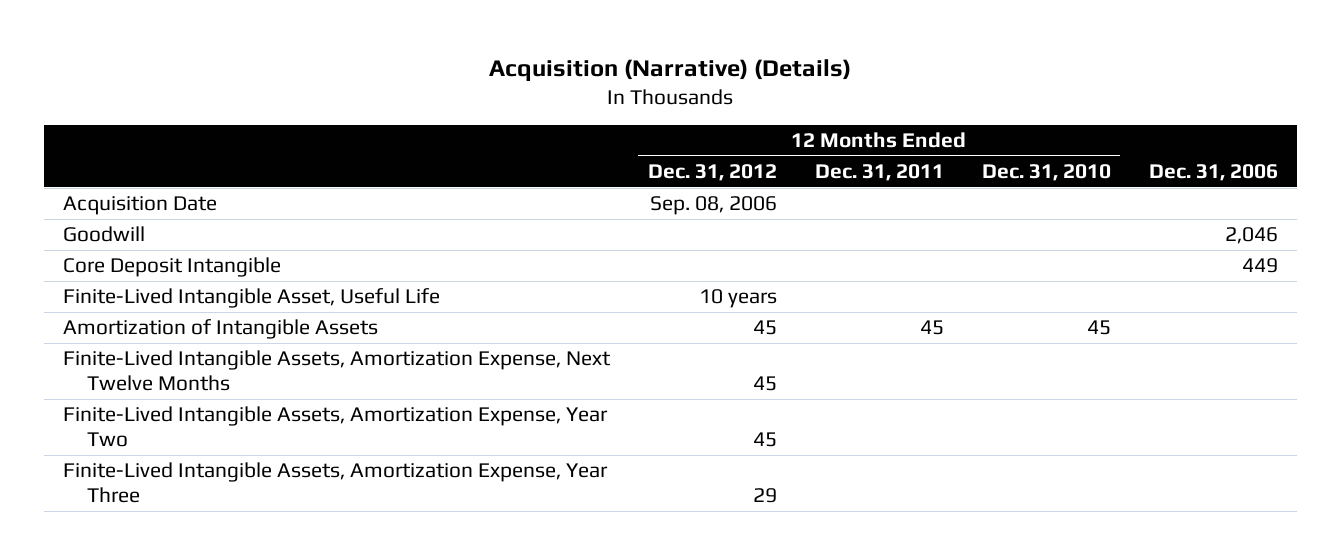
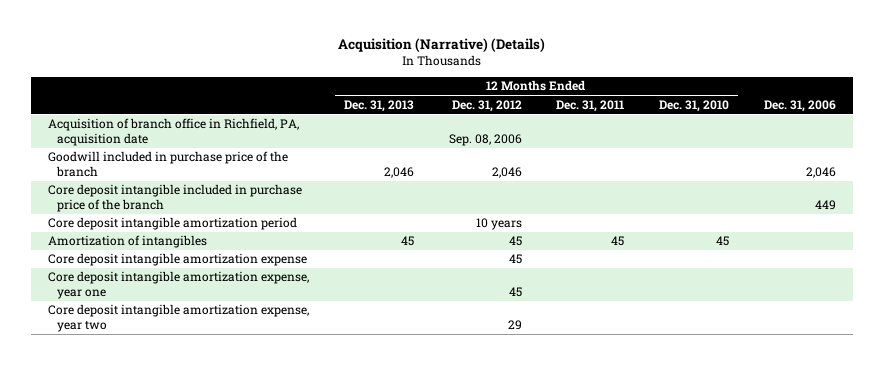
- | 12 Months Ended Dec. 31, 2012 | 12 Months Ended Dec. 31, 2011 | 12 Months Ended Dec. 31, 2010 | Dec. 31, 2006
+ | 12 Months Ended Dec. 31, 2013 | 12 Months Ended Dec. 31, 2012 | 12 Months Ended Dec. 31, 2011 | 12 Months Ended Dec. 31, 2010 | Dec. 31, 2006
- Acquisition Date | Sep. 08, 2006 | | |
- Goodwill | | | | 2,046
- Core Deposit Intangible | | | | 449
- Finite-Lived Intangible Asset, Useful Life | 10 years | | |
- Amortization of Intangible Assets | 45 | 45 | 45 |
- Finite-Lived Intangible Assets, Amortization Expense, Next Twelve Months | 45 | | |
- Finite-Lived Intangible Assets, Amortization Expense, Year Two | 45 | | |
- Finite-Lived Intangible Assets, Amortization Expense, Year Three | 29 | | |
+ Acquisition of branch office in Richfield, PA, acquisition date | | Sep. 08, 2006 | | |
+ Goodwill included in purchase price of the branch | 2,046 | 2,046 | | | 2,046
+ Core deposit intangible included in purchase price of the branch | | | | | 449
+ Core deposit intangible amortization period | | 10 years | | |
+ Amortization of intangibles | 45 | 45 | 45 | 45 |
+ Core deposit intangible amortization expense | | 45 | | |
+ Core deposit intangible amortization expense, year one | | 45 | | |
+ Core deposit intangible amortization expense, year two | | 29 | | |

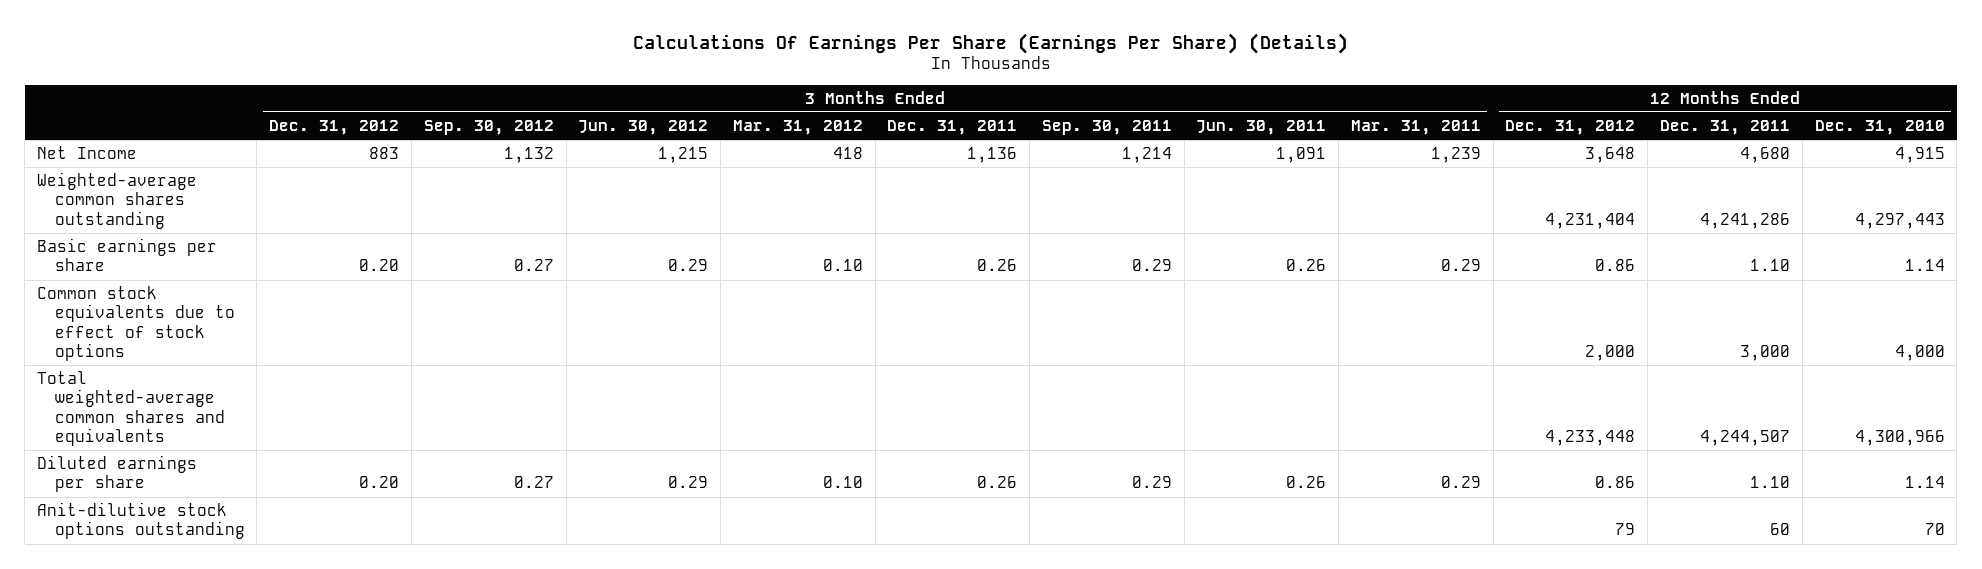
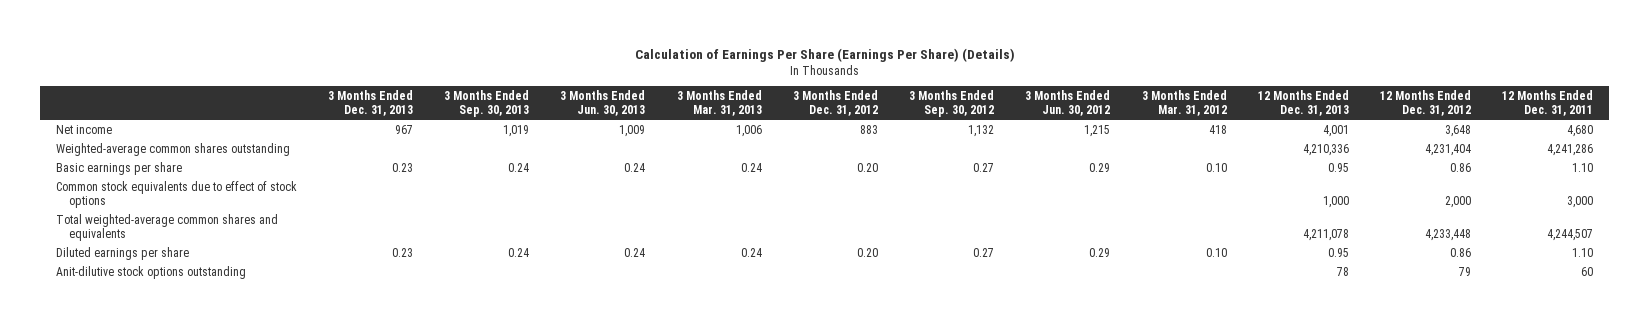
- Calculations Of Earnings Per Share (Earnings Per Share) (Details)
+ Calculation of Earnings Per Share (Earnings Per Share) (Details)
- | 3 Months Ended Dec. 31, 2012 | 3 Months Ended Sep. 30, 2012 | 3 Months Ended Jun. 30, 2012 | 3 Months Ended Mar. 31, 2012 | 3 Months Ended Dec. 31, 2011 | 3 Months Ended Sep. 30, 2011 | 3 Months Ended Jun. 30, 2011 | 3 Months Ended Mar. 31, 2011 | 12 Months Ended Dec. 31, 2012 | 12 Months Ended Dec. 31, 2011 | 12 Months Ended Dec. 31, 2010
+ | 3 Months Ended Dec. 31, 2013 | 3 Months Ended Sep. 30, 2013 | 3 Months Ended Jun. 30, 2013 | 3 Months Ended Mar. 31, 2013 | 3 Months Ended Dec. 31, 2012 | 3 Months Ended Sep. 30, 2012 | 3 Months Ended Jun. 30, 2012 | 3 Months Ended Mar. 31, 2012 | 12 Months Ended Dec. 31, 2013 | 12 Months Ended Dec. 31, 2012 | 12 Months Ended Dec. 31, 2011
- Net Income | 883 | 1,132 | 1,215 | 418 | 1,136 | 1,214 | 1,091 | 1,239 | 3,648 | 4,680 | 4,915
+ Net income | 967 | 1,019 | 1,009 | 1,006 | 883 | 1,132 | 1,215 | 418 | 4,001 | 3,648 | 4,680

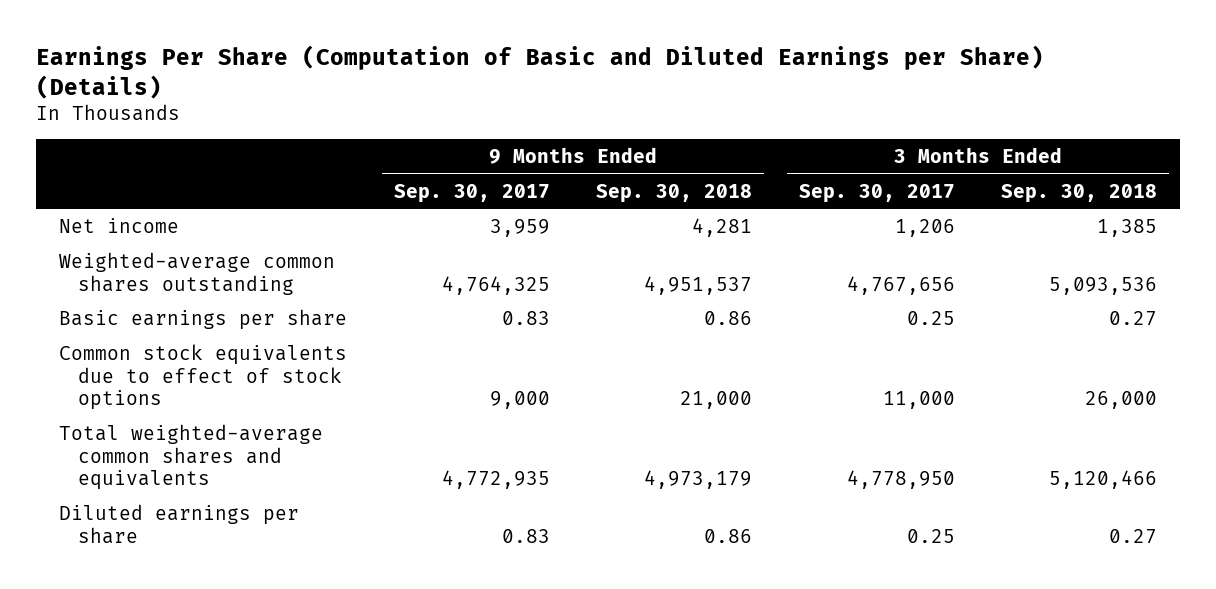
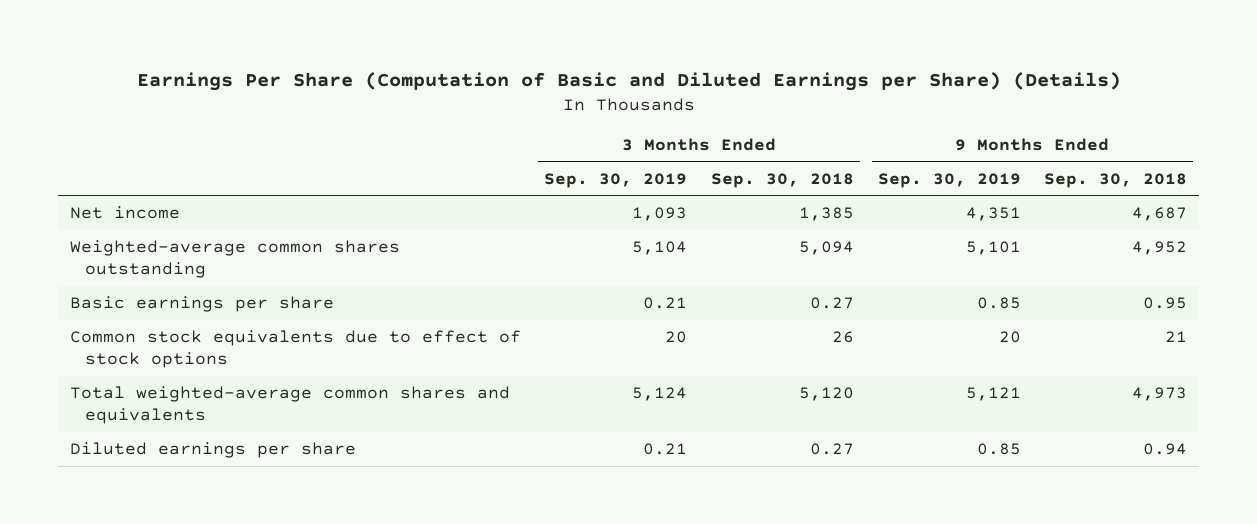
- | 9 Months Ended Sep. 30, 2017 | 9 Months Ended Sep. 30, 2018 | 3 Months Ended Sep. 30, 2017 | 3 Months Ended Sep. 30, 2018
+ | 3 Months Ended Sep. 30, 2019 | 3 Months Ended Sep. 30, 2018 | 9 Months Ended Sep. 30, 2019 | 9 Months Ended Sep. 30, 2018
- Net income | 3,959 | 4,281 | 1,206 | 1,385
- Weighted-average common shares outstanding | 4,764,325 | 4,951,537 | 4,767,656 | 5,093,536
- Basic earnings per share | 0.83 | 0.86 | 0.25 | 0.27
- Common stock equivalents due to effect of stock options | 9,000 | 21,000 | 11,000 | 26,000
- Total weighted-average common shares and equivalents | 4,772,935 | 4,973,179 | 4,778,950 | 5,120,466
- Diluted earnings per share | 0.83 | 0.86 | 0.25 | 0.27
+ Net income | 1,093 | 1,385 | 4,351 | 4,687
+ Weighted-average common shares outstanding | 5,104 | 5,094 | 5,101 | 4,952
+ Basic earnings per share | 0.21 | 0.27 | 0.85 | 0.95
+ Common stock equivalents due to effect of stock options | 20 | 26 | 20 | 21
+ Total weighted-average common shares and equivalents | 5,124 | 5,120 | 5,121 | 4,973
+ Diluted earnings per share | 0.21 | 0.27 | 0.85 | 0.94

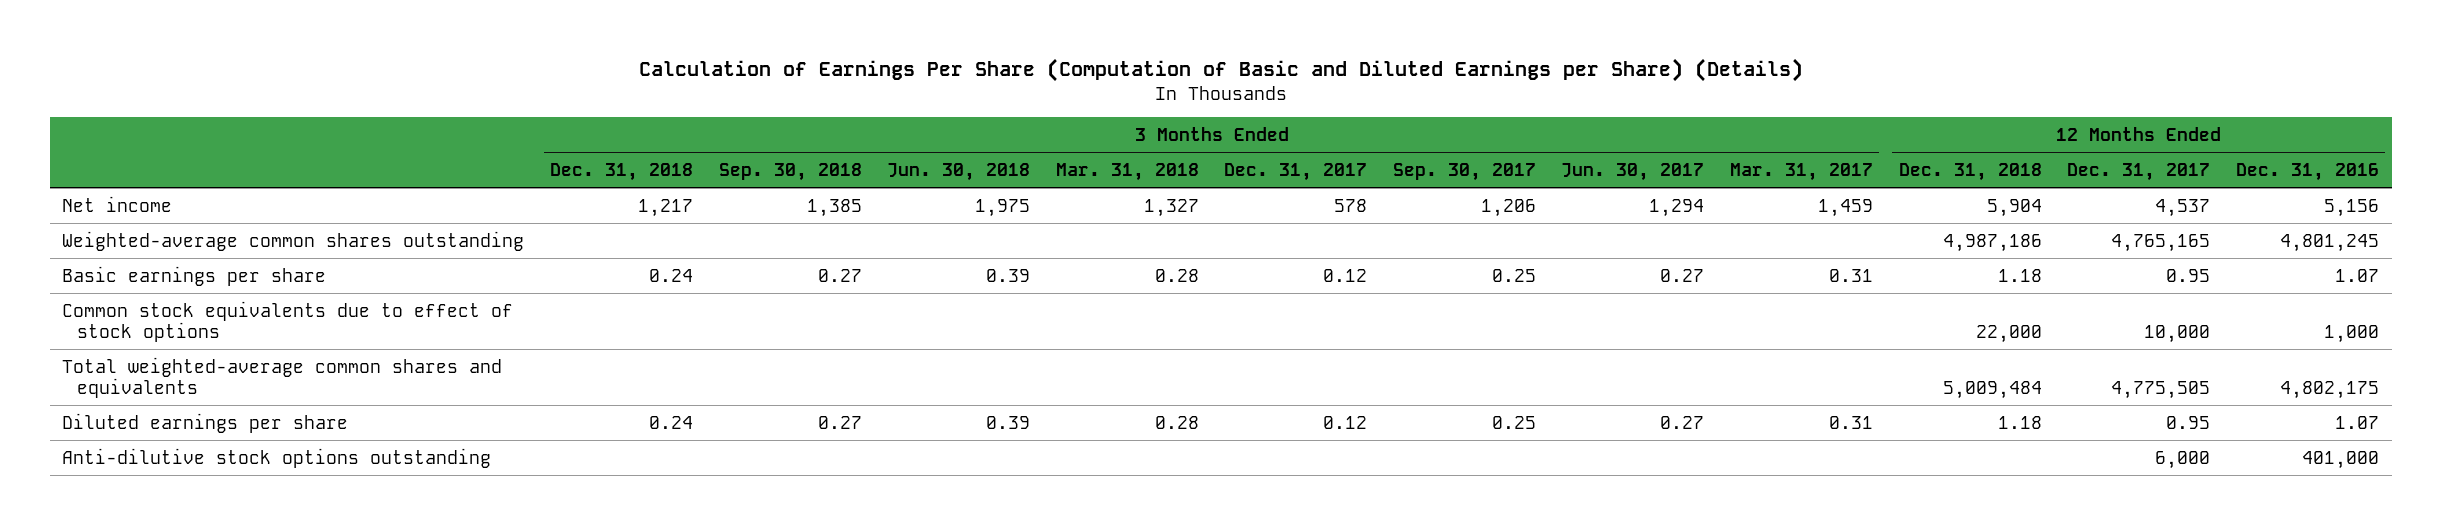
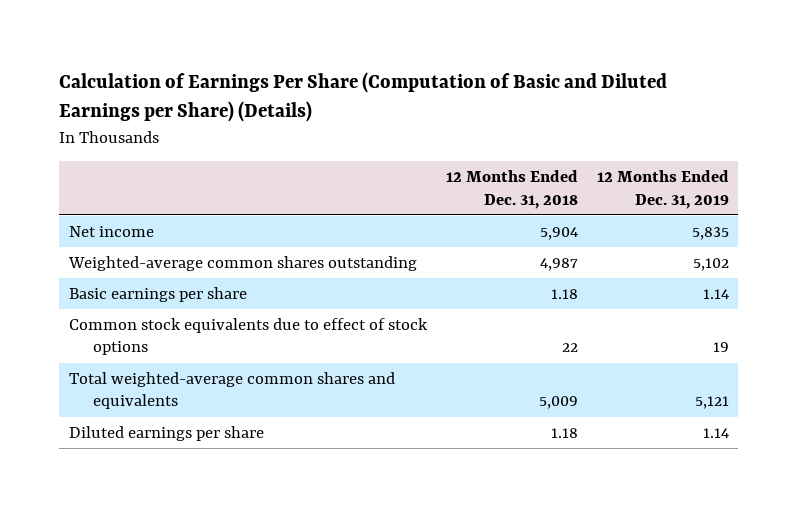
- | 3 Months Ended Dec. 31, 2018 | 3 Months Ended Sep. 30, 2018 | 3 Months Ended Jun. 30, 2018 | 3 Months Ended Mar. 31, 2018 | 3 Months Ended Dec. 31, 2017 | 3 Months Ended Sep. 30, 2017 | 3 Months Ended Jun. 30, 2017 | 3 Months Ended Mar. 31, 2017 | 12 Months Ended Dec. 31, 2018 | 12 Months Ended Dec. 31, 2017 | 12 Months Ended Dec. 31, 2016
+ | 12 Months Ended Dec. 31, 2018 | 12 Months Ended Dec. 31, 2019
- Weighted-average common shares outstanding | | | | | | | | | 4,987,186 | 4,765,165 | 4,801,245
+ Weighted-average common shares outstanding | 4,987 | 5,102
- Common stock equivalents due to effect of stock options | | | | | | | | | 22,000 | 10,000 | 1,000
- Total weighted-average common shares and equivalents | | | | | | | | | 5,009,484 | 4,775,505 | 4,802,175
+ Common stock equivalents due to effect of stock options | 22 | 19
+ Total weighted-average common shares and equivalents | 5,009 | 5,121
- Anti-dilutive stock options outstanding | | | | | | | | | | 6,000 | 401,000

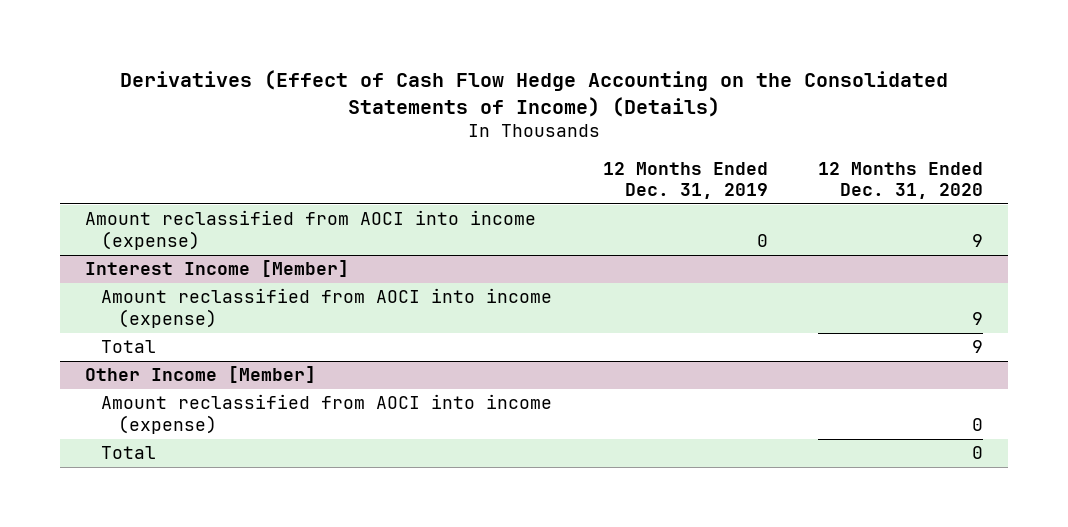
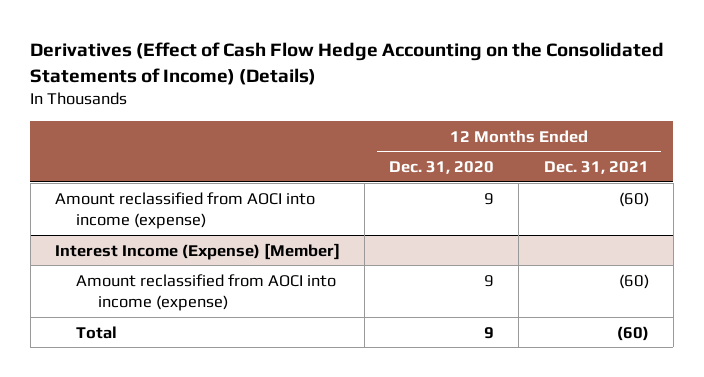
- | 12 Months Ended Dec. 31, 2019 | 12 Months Ended Dec. 31, 2020
+ | 12 Months Ended Dec. 31, 2020 | 12 Months Ended Dec. 31, 2021
- Interest Income [Member]
+ Interest Income (Expense) [Member]
- Other Income [Member]
- Amount reclassified from AOCI into income (expense) | | 0
- Total | | 0

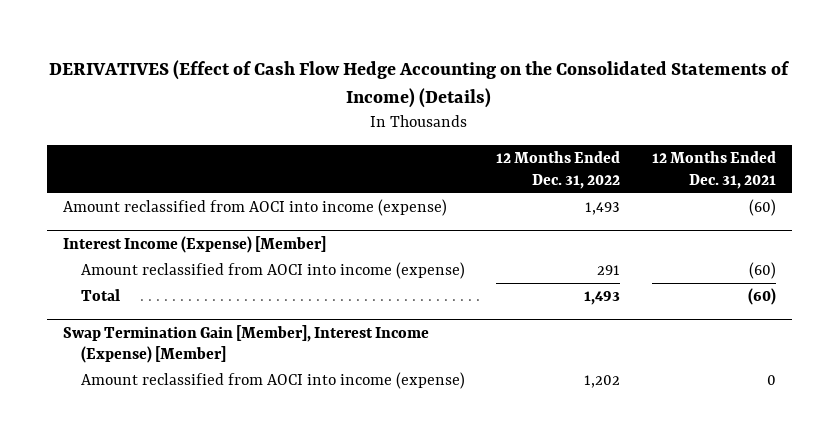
- Derivatives (Effect of Cash Flow Hedge Accounting on the Consolidated Statements of Income) (Details)
+ DERIVATIVES (Effect of Cash Flow Hedge Accounting on the Consolidated Statements of Income) (Details)
- | 12 Months Ended Dec. 31, 2020 | 12 Months Ended Dec. 31, 2021
+ | 12 Months Ended Dec. 31, 2022 | 12 Months Ended Dec. 31, 2021
+ Swap Termination Gain [Member], Interest Income (Expense) [Member]
+ Amount reclassified from AOCI into income (expense) | 1,202 | 0

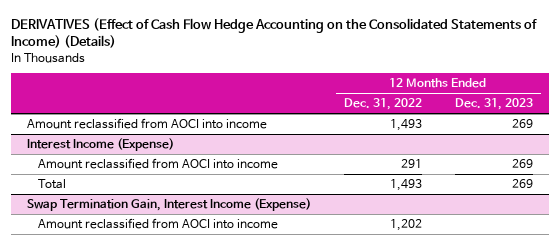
- | 12 Months Ended Dec. 31, 2022 | 12 Months Ended Dec. 31, 2021
+ | 12 Months Ended Dec. 31, 2022 | 12 Months Ended Dec. 31, 2023
- Amount reclassified from AOCI into income (expense) | 1,493 | (60)
- Interest Income (Expense) [Member]
- Amount reclassified from AOCI into income (expense) | 291 | (60)
+ Amount reclassified from AOCI into income | 1,493 | 269
+ Interest Income (Expense)
+ Amount reclassified from AOCI into income | 291 | 269
- Swap Termination Gain [Member], Interest Income (Expense) [Member]
- Amount reclassified from AOCI into income (expense) | 1,202 | 0
+ Swap Termination Gain, Interest Income (Expense)
+ Amount reclassified from AOCI into income | 1,202 |

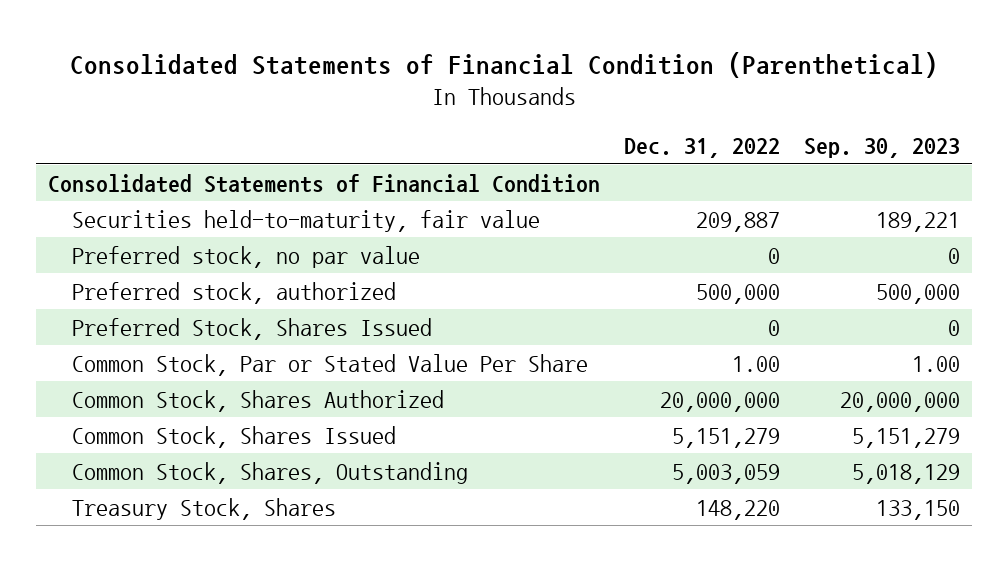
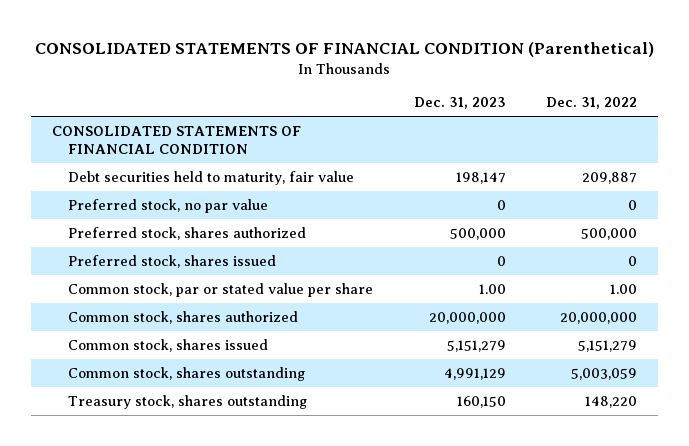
- Consolidated Statements of Financial Condition (Parenthetical)
+ CONSOLIDATED STATEMENTS OF FINANCIAL CONDITION (Parenthetical)
- | Dec. 31, 2022 | Sep. 30, 2023
+ | Dec. 31, 2023 | Dec. 31, 2022
- Consolidated Statements of Financial Condition
- Securities held-to-maturity, fair value | 209,887 | 189,221
+ CONSOLIDATED STATEMENTS OF FINANCIAL CONDITION
+ Debt securities held to maturity, fair value | 198,147 | 209,887
- Preferred stock, authorized | 500,000 | 500,000
- Preferred Stock, Shares Issued | 0 | 0
- Common Stock, Par or Stated Value Per Share | 1.00 | 1.00
- Common Stock, Shares Authorized | 20,000,000 | 20,000,000
- Common Stock, Shares Issued | 5,151,279 | 5,151,279
- Common Stock, Shares, Outstanding | 5,003,059 | 5,018,129
- Treasury Stock, Shares | 148,220 | 133,150
+ Preferred stock, shares authorized | 500,000 | 500,000
+ Preferred stock, shares issued | 0 | 0
+ Common stock, par or stated value per share | 1.00 | 1.00
+ Common stock, shares authorized | 20,000,000 | 20,000,000
+ Common stock, shares issued | 5,151,279 | 5,151,279
+ Common stock, shares outstanding | 4,991,129 | 5,003,059
+ Treasury stock, shares outstanding | 160,150 | 148,220

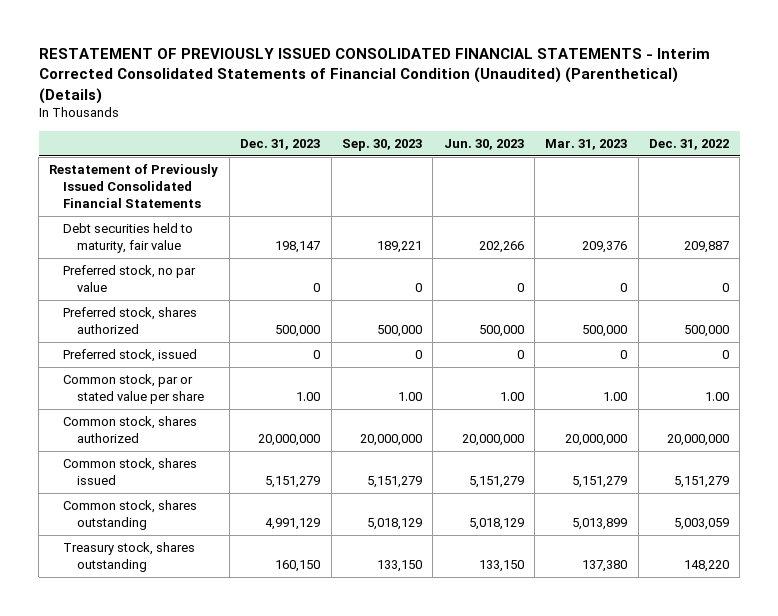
- CONSOLIDATED STATEMENTS OF FINANCIAL CONDITION (Parenthetical)
+ RESTATEMENT OF PREVIOUSLY ISSUED CONSOLIDATED FINANCIAL STATEMENTS - Interim Corrected Consolidated Statements of Financial Condition (Unaudited) (Parenthetical) (Details)
- | Dec. 31, 2023 | Dec. 31, 2022
+ | Dec. 31, 2023 | Sep. 30, 2023 | Jun. 30, 2023 | Mar. 31, 2023 | Dec. 31, 2022
- CONSOLIDATED STATEMENTS OF FINANCIAL CONDITION
+ Restatement of Previously Issued Consolidated Financial Statements
- Preferred stock, shares issued | 0 | 0
+ Preferred stock, issued | 0 | 0 | 0 | 0 | 0

